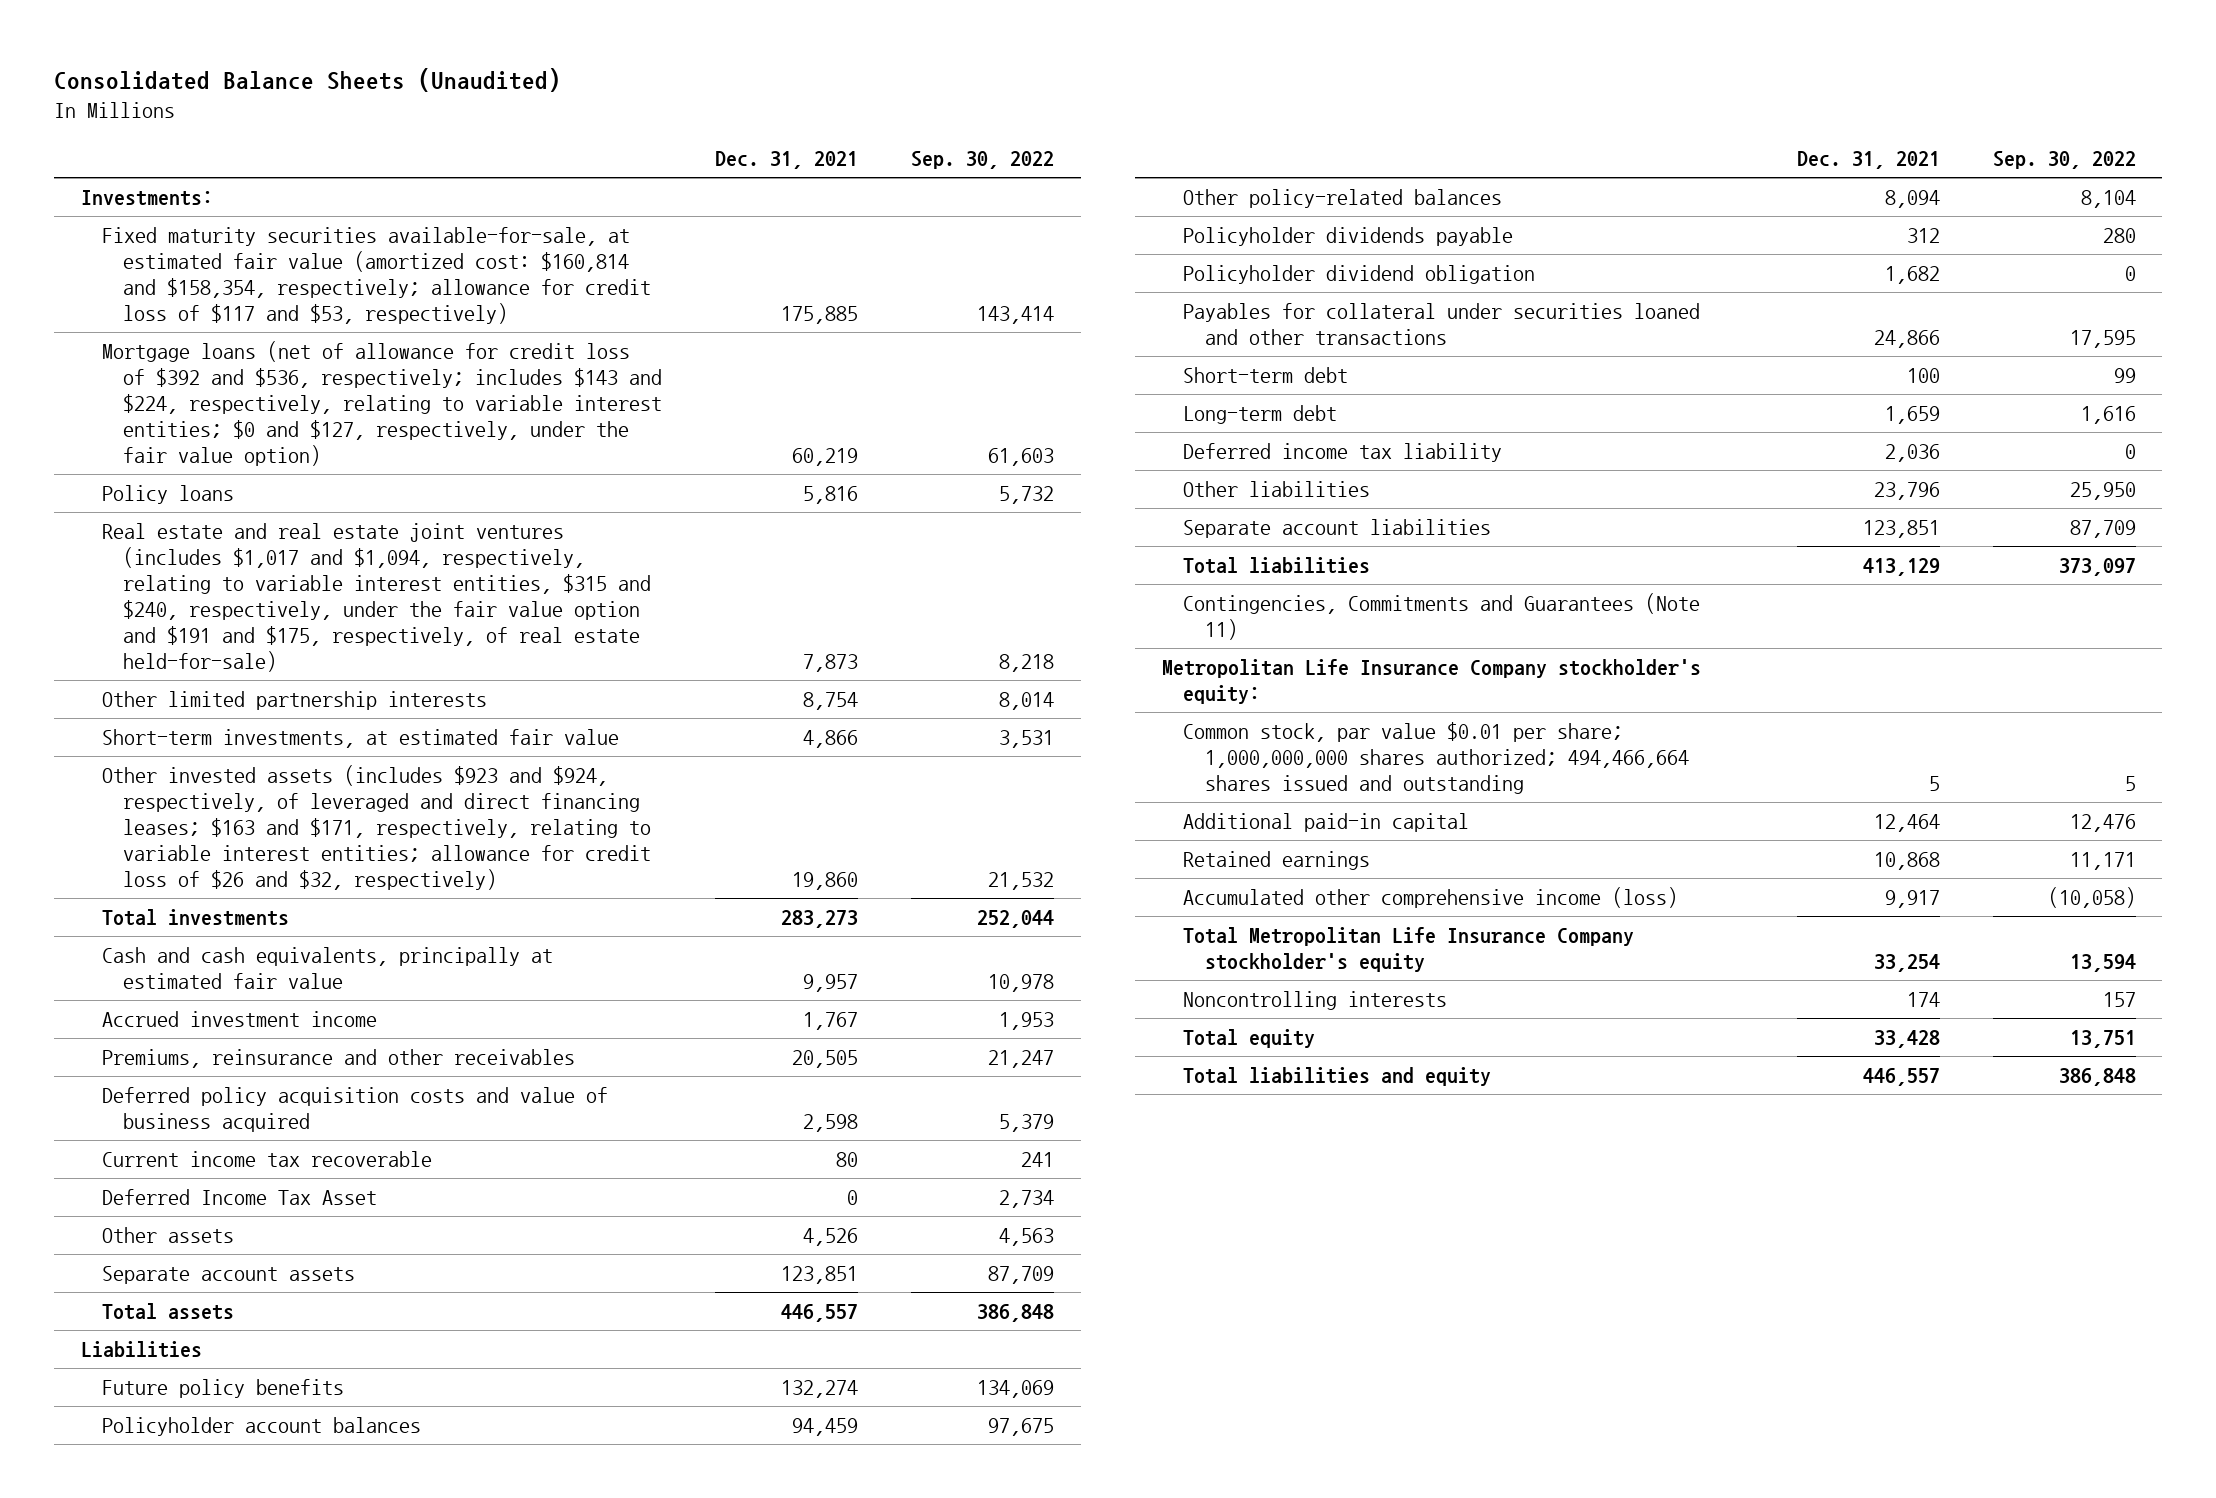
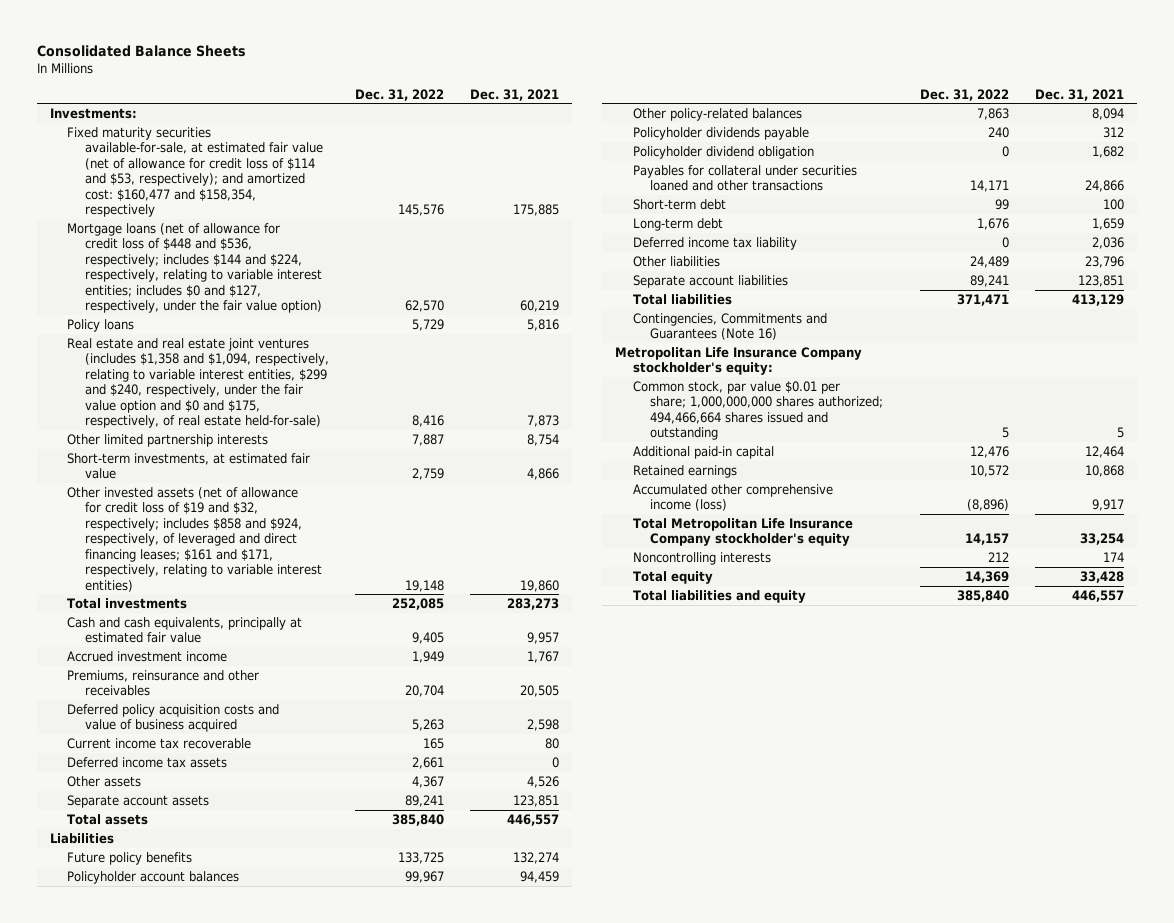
- Consolidated Balance Sheets (Unaudited)
+ Consolidated Balance Sheets
- | Dec. 31, 2021 | Sep. 30, 2022
+ | Dec. 31, 2022 | Dec. 31, 2021
- Fixed maturity securities available-for-sale, at estimated fair value (amortized cost: $160,814 and $158,354, respectively; allowance for credit loss of $117 and $53, respectively) | 175,885 | 143,414
- Mortgage loans (net of allowance for credit loss of $392 and $536, respectively; includes $143 and $224, respectively, relating to variable interest entities; $0 and $127, respectively, under the fair value option) | 60,219 | 61,603
+ Fixed maturity securities available-for-sale, at estimated fair value (net of allowance for credit loss of $114 and $53, respectively); and amortized cost: $160,477 and $158,354, respectively | 145,576 | 175,885
+ Mortgage loans (net of allowance for credit loss of $448 and $536, respectively; includes $144 and $224, respectively, relating to variable interest entities; includes $0 and $127, respectively, under the fair value option) | 62,570 | 60,219
- Real estate and real estate joint ventures (includes $1,017 and $1,094, respectively, relating to variable interest entities, $315 and $240, respectively, under the fair value option and $191 and $175, respectively, of real estate held-for-sale) | 7,873 | 8,218
+ Real estate and real estate joint ventures (includes $1,358 and $1,094, respectively, relating to variable interest entities, $299 and $240, respectively, under the fair value option and $0 and $175, respectively, of real estate held-for-sale) | 8,416 | 7,873
- Other invested assets (includes $923 and $924, respectively, of leveraged and direct financing leases; $163 and $171, respectively, relating to variable interest entities; allowance for credit loss of $26 and $32, respectively) | 19,860 | 21,532
+ Other invested assets (net of allowance for credit loss of $19 and $32, respectively; includes $858 and $924, respectively, of leveraged and direct financing leases; $161 and $171, respectively, relating to variable interest entities) | 19,148 | 19,860
- Deferred Income Tax Asset | 0 | 2,734
+ Deferred income tax assets | 2,661 | 0
- Contingencies, Commitments and Guarantees (Note 11)
+ Contingencies, Commitments and Guarantees (Note 16)

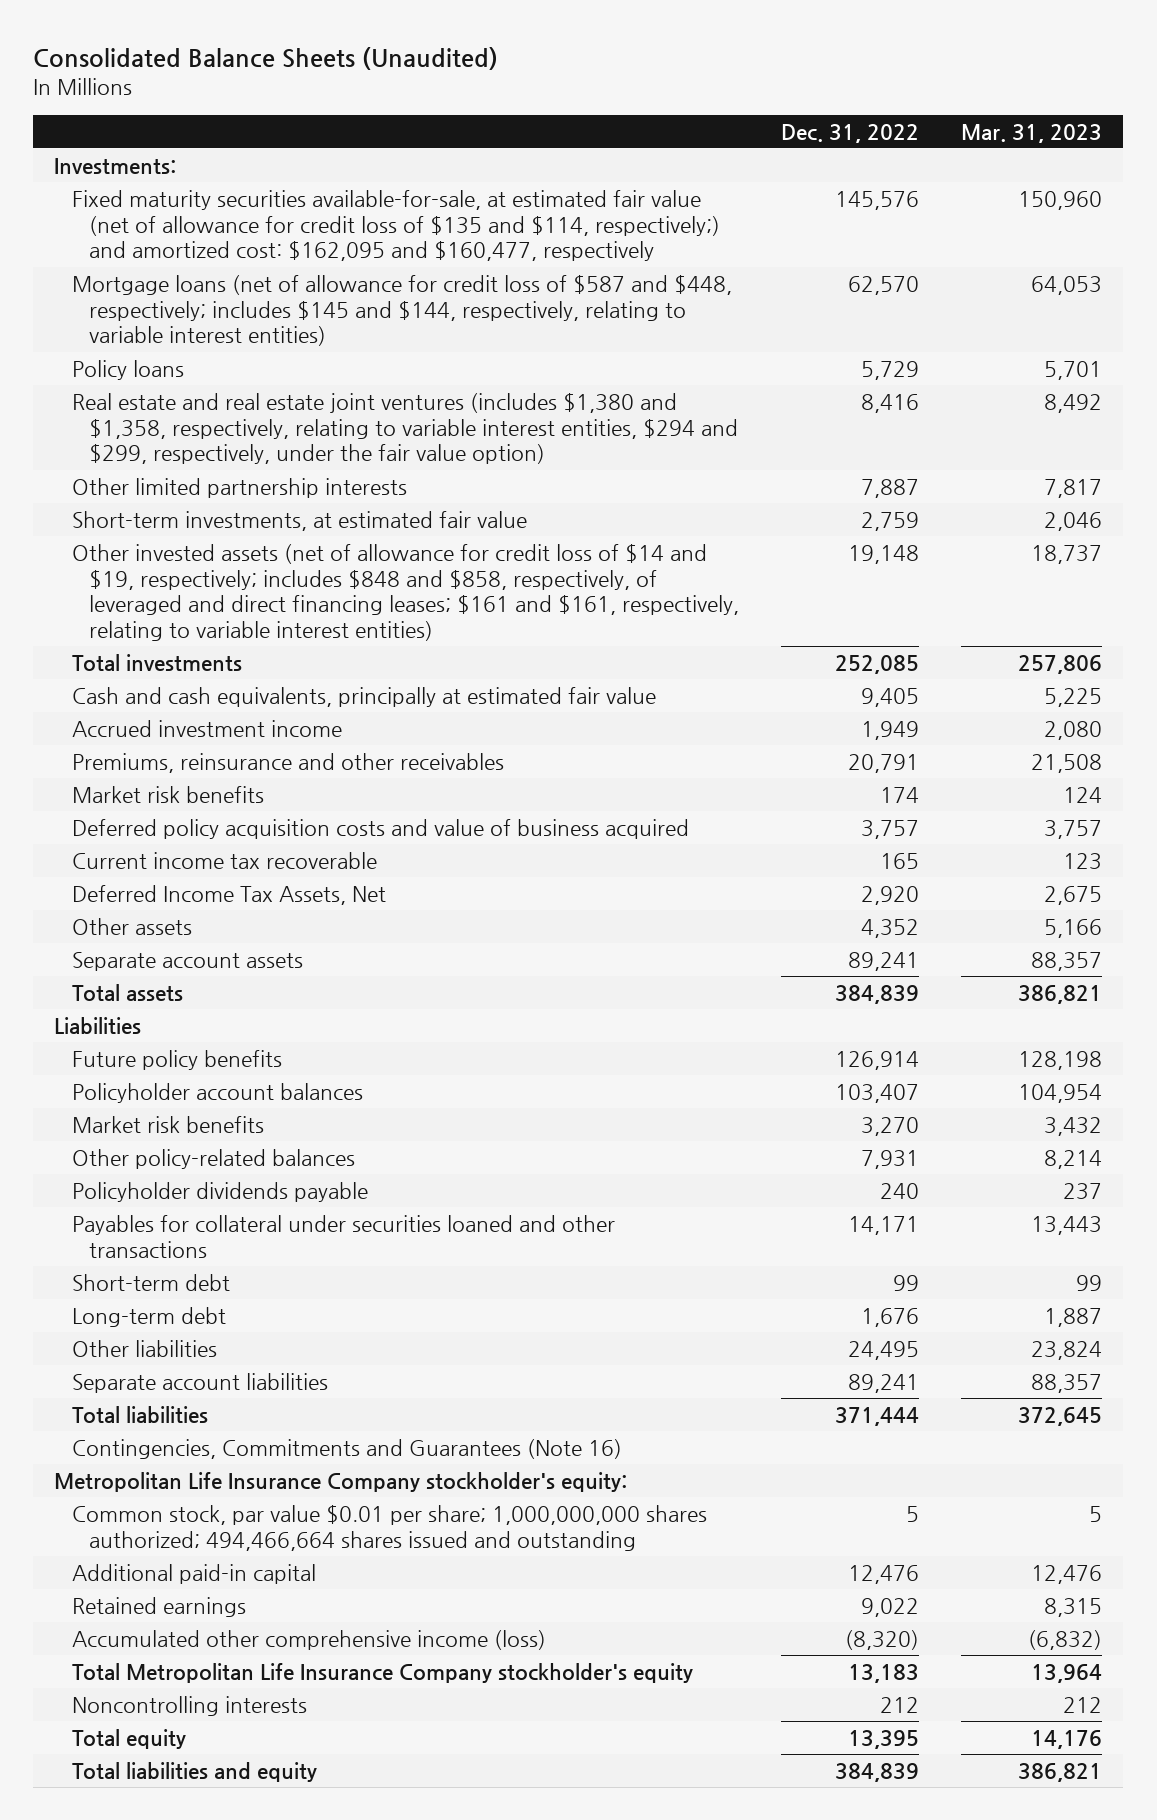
- Consolidated Balance Sheets
+ Consolidated Balance Sheets (Unaudited)
- | Dec. 31, 2022 | Dec. 31, 2021
+ | Dec. 31, 2022 | Mar. 31, 2023
- Fixed maturity securities available-for-sale, at estimated fair value (net of allowance for credit loss of $114 and $53, respectively); and amortized cost: $160,477 and $158,354, respectively | 145,576 | 175,885
- Mortgage loans (net of allowance for credit loss of $448 and $536, respectively; includes $144 and $224, respectively, relating to variable interest entities; includes $0 and $127, respectively, under the fair value option) | 62,570 | 60,219
+ Fixed maturity securities available-for-sale, at estimated fair value (net of allowance for credit loss of $135 and $114, respectively;) and amortized cost: $162,095 and $160,477, respectively | 145,576 | 150,960
+ Mortgage loans (net of allowance for credit loss of $587 and $448, respectively; includes $145 and $144, respectively, relating to variable interest entities) | 62,570 | 64,053
- Real estate and real estate joint ventures (includes $1,358 and $1,094, respectively, relating to variable interest entities, $299 and $240, respectively, under the fair value option and $0 and $175, respectively, of real estate held-for-sale) | 8,416 | 7,873
+ Real estate and real estate joint ventures (includes $1,380 and $1,358, respectively, relating to variable interest entities, $294 and $299, respectively, under the fair value option) | 8,416 | 8,492
- Other invested assets (net of allowance for credit loss of $19 and $32, respectively; includes $858 and $924, respectively, of leveraged and direct financing leases; $161 and $171, respectively, relating to variable interest entities) | 19,148 | 19,860
+ Other invested assets (net of allowance for credit loss of $14 and $19, respectively; includes $848 and $858, respectively, of leveraged and direct financing leases; $161 and $161, respectively, relating to variable interest entities) | 19,148 | 18,737
- Premiums, reinsurance and other receivables | 20,704 | 20,505
- Deferred policy acquisition costs and value of business acquired | 5,263 | 2,598
+ Premiums, reinsurance and other receivables | 20,791 | 21,508
+ Market risk benefits | 174 | 124
+ Deferred policy acquisition costs and value of business acquired | 3,757 | 3,757
- Deferred income tax assets | 2,661 | 0
- Other assets | 4,367 | 4,526
+ Deferred Income Tax Assets, Net | 2,920 | 2,675
+ Other assets | 4,352 | 5,166
- Total assets | 385,840 | 446,557
+ Total assets | 384,839 | 386,821
- Future policy benefits | 133,725 | 132,274
- Policyholder account balances | 99,967 | 94,459
- Other policy-related balances | 7,863 | 8,094
+ Future policy benefits | 126,914 | 128,198
+ Policyholder account balances | 103,407 | 104,954
+ Market risk benefits | 3,270 | 3,432
+ Other policy-related balances | 7,931 | 8,214
- Policyholder dividend obligation | 0 | 1,682
- Deferred income tax liability | 0 | 2,036
- Other liabilities | 24,489 | 23,796
+ Other liabilities | 24,495 | 23,824
- Total liabilities | 371,471 | 413,129
+ Total liabilities | 371,444 | 372,645
- Retained earnings | 10,572 | 10,868
- Accumulated other comprehensive income (loss) | (8,896) | 9,917
- Total Metropolitan Life Insurance Company stockholder's equity | 14,157 | 33,254
+ Retained earnings | 9,022 | 8,315
+ Accumulated other comprehensive income (loss) | (8,320) | (6,832)
+ Total Metropolitan Life Insurance Company stockholder's equity | 13,183 | 13,964
- Total equity | 14,369 | 33,428
- Total liabilities and equity | 385,840 | 446,557
+ Total equity | 13,395 | 14,176
+ Total liabilities and equity | 384,839 | 386,821

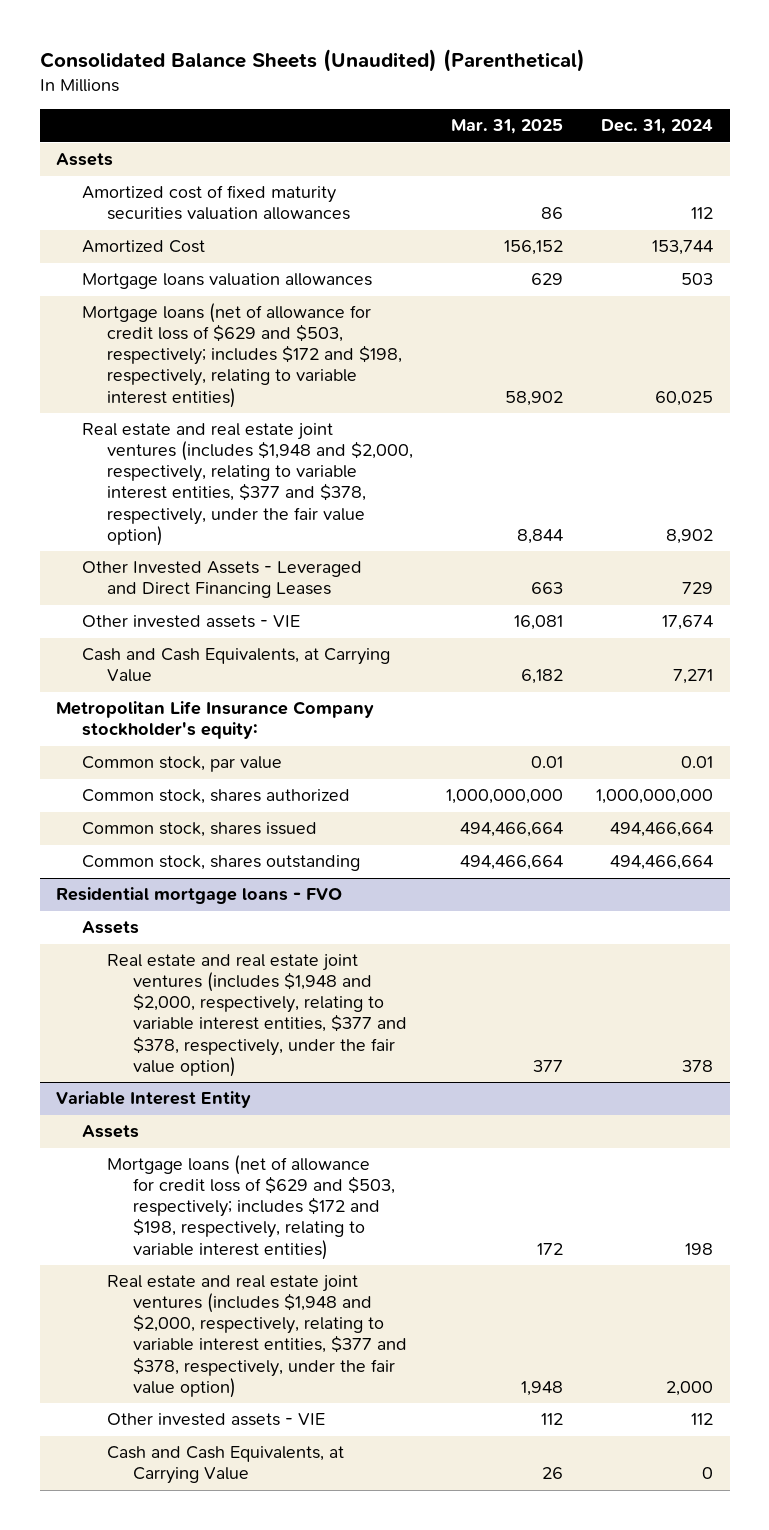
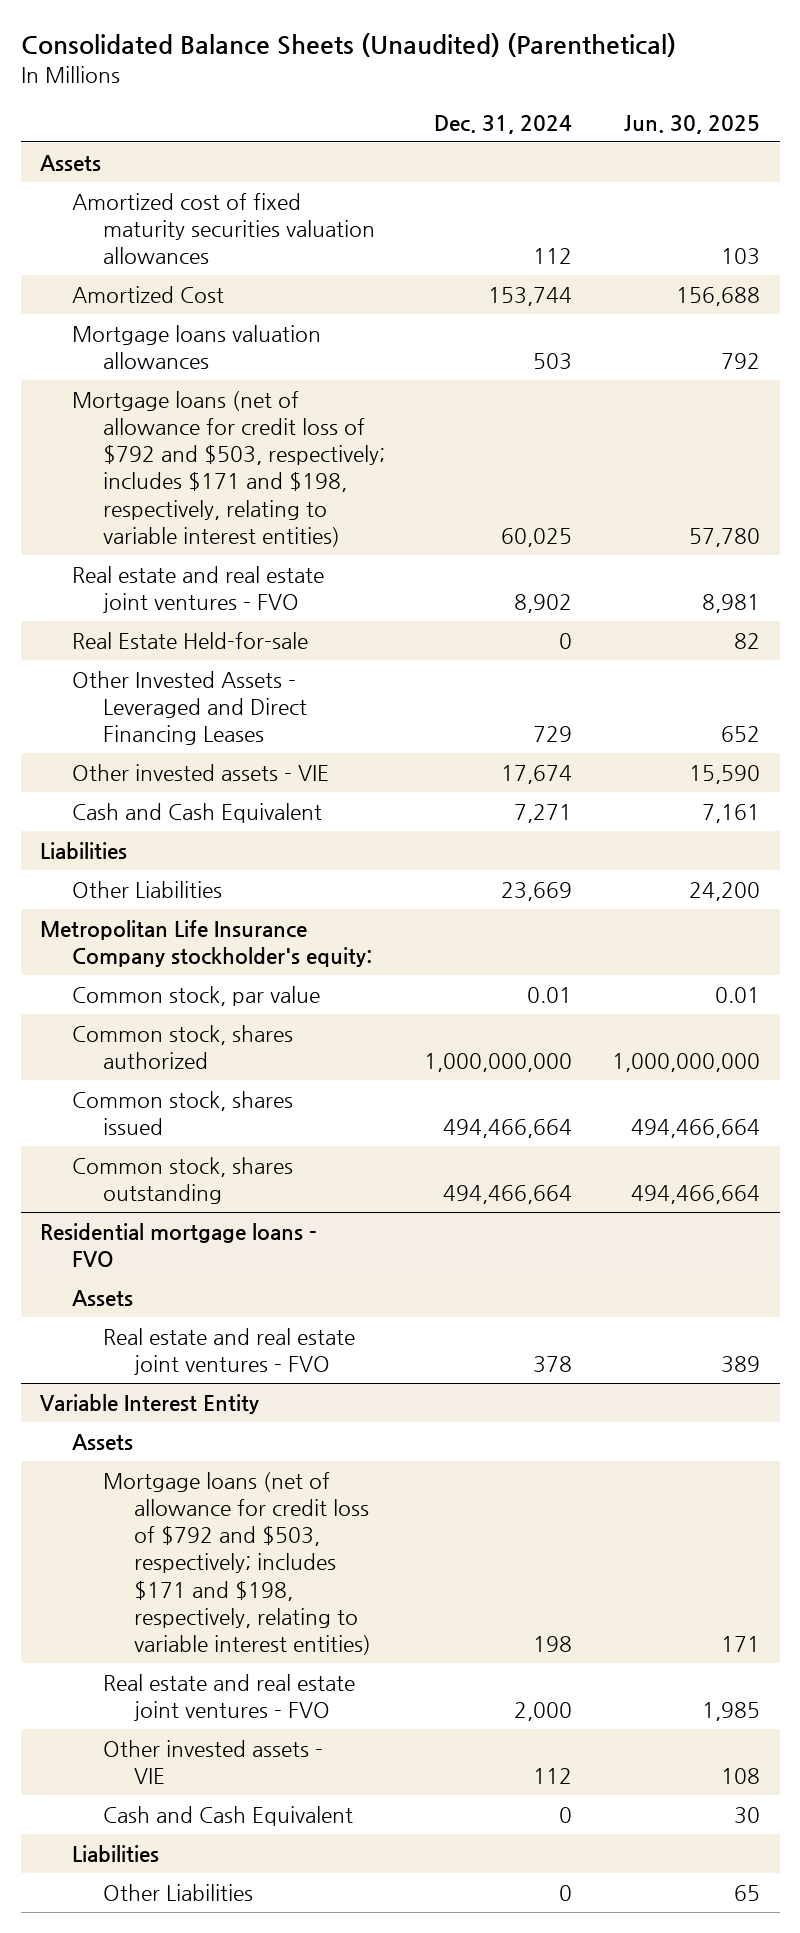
- | Mar. 31, 2025 | Dec. 31, 2024
+ | Dec. 31, 2024 | Jun. 30, 2025
- Mortgage loans (net of allowance for credit loss of $629 and $503, respectively; includes $172 and $198, respectively, relating to variable interest entities) | 58,902 | 60,025
- Real estate and real estate joint ventures (includes $1,948 and $2,000, respectively, relating to variable interest entities, $377 and $378, respectively, under the fair value option) | 8,844 | 8,902
+ Mortgage loans (net of allowance for credit loss of $792 and $503, respectively; includes $171 and $198, respectively, relating to variable interest entities) | 60,025 | 57,780
+ Real estate and real estate joint ventures - FVO | 8,902 | 8,981
+ Real Estate Held-for-sale | 0 | 82
- Cash and Cash Equivalents, at Carrying Value | 6,182 | 7,271
+ Cash and Cash Equivalent | 7,271 | 7,161
+ Liabilities
+ Other Liabilities | 23,669 | 24,200
@ Residential mortgage loans - FVO
- Real estate and real estate joint ventures (includes $1,948 and $2,000, respectively, relating to variable interest entities, $377 and $378, respectively, under the fair value option) | 377 | 378
+ Real estate and real estate joint ventures - FVO | 378 | 389
@ Variable Interest Entity
- Mortgage loans (net of allowance for credit loss of $629 and $503, respectively; includes $172 and $198, respectively, relating to variable interest entities) | 172 | 198
- Real estate and real estate joint ventures (includes $1,948 and $2,000, respectively, relating to variable interest entities, $377 and $378, respectively, under the fair value option) | 1,948 | 2,000
+ Mortgage loans (net of allowance for credit loss of $792 and $503, respectively; includes $171 and $198, respectively, relating to variable interest entities) | 198 | 171
+ Real estate and real estate joint ventures - FVO | 2,000 | 1,985
- Cash and Cash Equivalents, at Carrying Value | 26 | 0
+ Cash and Cash Equivalent | 0 | 30
+ Liabilities
+ Other Liabilities | 0 | 65

